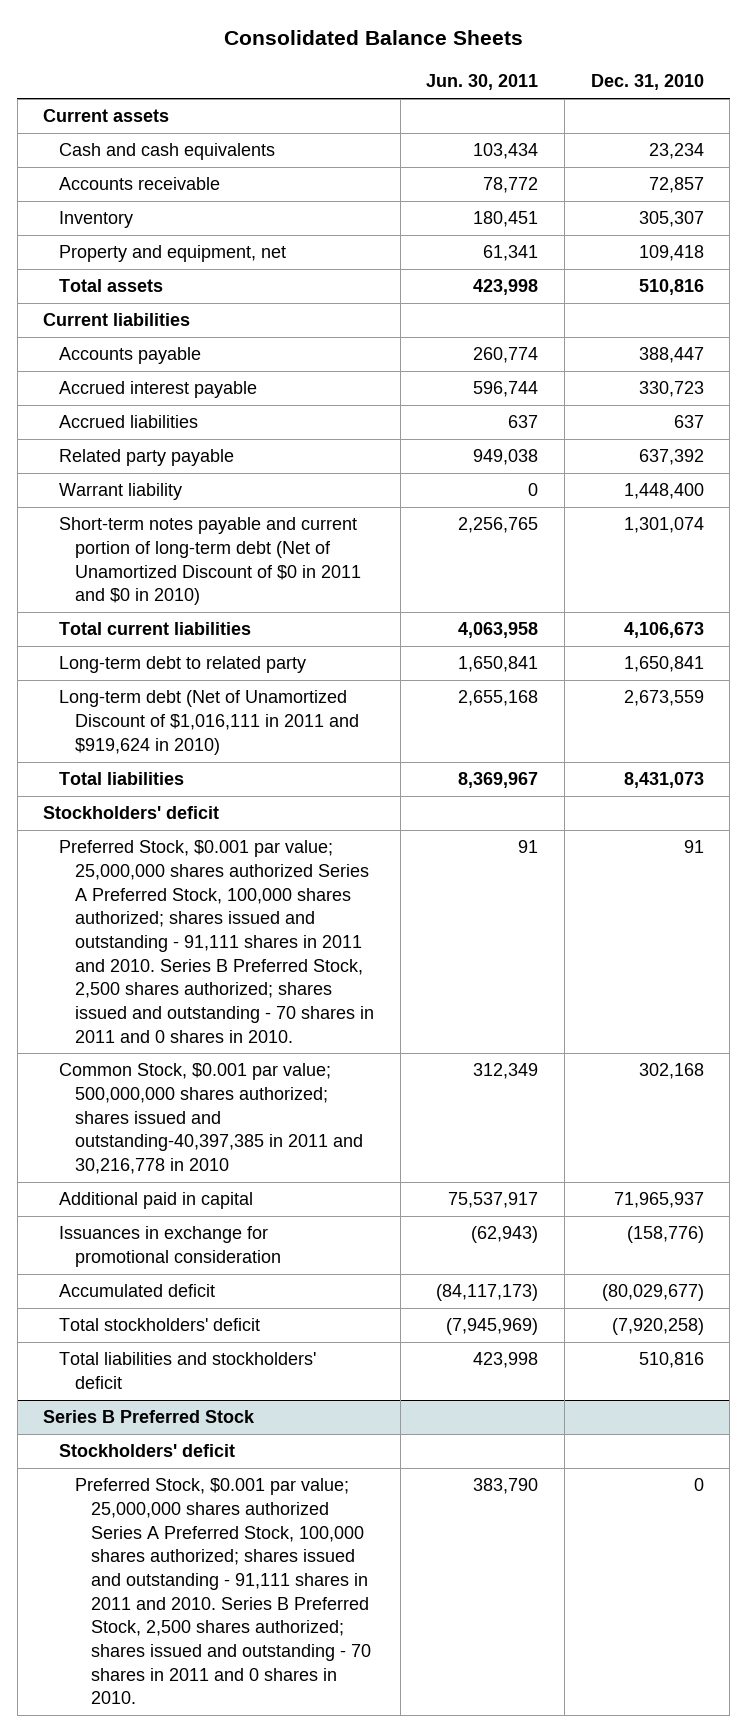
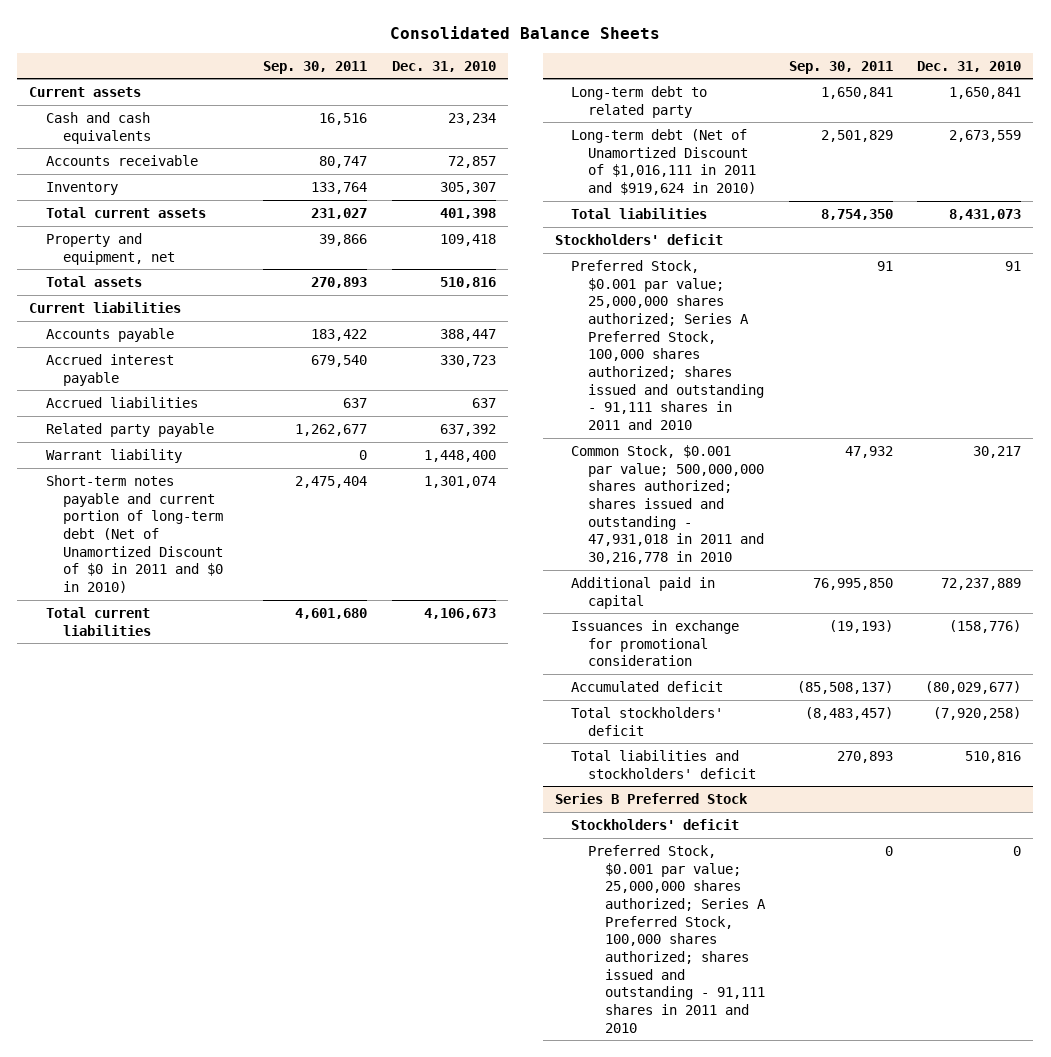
- | Jun. 30, 2011 | Dec. 31, 2010
+ | Sep. 30, 2011 | Dec. 31, 2010
+ Total current assets | 231,027 | 401,398
- Preferred Stock, $0.001 par value; 25,000,000 shares authorized Series A Preferred Stock, 100,000 shares authorized; shares issued and outstanding - 91,111 shares in 2011 and 2010. Series B Preferred Stock, 2,500 shares authorized; shares issued and outstanding - 70 shares in 2011 and 0 shares in 2010. | 91 | 91
- Common Stock, $0.001 par value; 500,000,000 shares authorized; shares issued and outstanding-40,397,385 in 2011 and 30,216,778 in 2010 | 312,349 | 302,168
- Additional paid in capital | 75,537,917 | 71,965,937
+ Preferred Stock, $0.001 par value; 25,000,000 shares authorized; Series A Preferred Stock, 100,000 shares authorized; shares issued and outstanding - 91,111 shares in 2011 and 2010 | 91 | 91
+ Common Stock, $0.001 par value; 500,000,000 shares authorized; shares issued and outstanding - 47,931,018 in 2011 and 30,216,778 in 2010 | 47,932 | 30,217
+ Additional paid in capital | 76,995,850 | 72,237,889
@ Series B Preferred Stock
- Preferred Stock, $0.001 par value; 25,000,000 shares authorized Series A Preferred Stock, 100,000 shares authorized; shares issued and outstanding - 91,111 shares in 2011 and 2010. Series B Preferred Stock, 2,500 shares authorized; shares issued and outstanding - 70 shares in 2011 and 0 shares in 2010. | 383,790 | 0
+ Preferred Stock, $0.001 par value; 25,000,000 shares authorized; Series A Preferred Stock, 100,000 shares authorized; shares issued and outstanding - 91,111 shares in 2011 and 2010 | 0 | 0

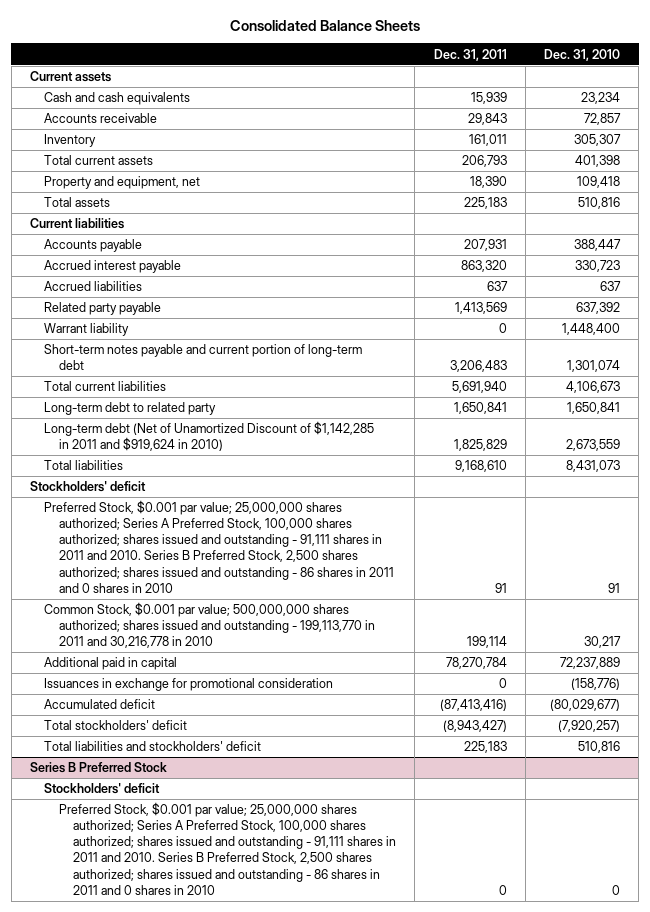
- | Sep. 30, 2011 | Dec. 31, 2010
+ | Dec. 31, 2011 | Dec. 31, 2010
- Short-term notes payable and current portion of long-term debt (Net of Unamortized Discount of $0 in 2011 and $0 in 2010) | 2,475,404 | 1,301,074
+ Short-term notes payable and current portion of long-term debt | 3,206,483 | 1,301,074
- Long-term debt (Net of Unamortized Discount of $1,016,111 in 2011 and $919,624 in 2010) | 2,501,829 | 2,673,559
+ Long-term debt (Net of Unamortized Discount of $1,142,285 in 2011 and $919,624 in 2010) | 1,825,829 | 2,673,559
- Preferred Stock, $0.001 par value; 25,000,000 shares authorized; Series A Preferred Stock, 100,000 shares authorized; shares issued and outstanding - 91,111 shares in 2011 and 2010 | 91 | 91
- Common Stock, $0.001 par value; 500,000,000 shares authorized; shares issued and outstanding - 47,931,018 in 2011 and 30,216,778 in 2010 | 47,932 | 30,217
+ Preferred Stock, $0.001 par value; 25,000,000 shares authorized; Series A Preferred Stock, 100,000 shares authorized; shares issued and outstanding - 91,111 shares in 2011 and 2010. Series B Preferred Stock, 2,500 shares authorized; shares issued and outstanding - 86 shares in 2011 and 0 shares in 2010 | 91 | 91
+ Common Stock, $0.001 par value; 500,000,000 shares authorized; shares issued and outstanding - 199,113,770 in 2011 and 30,216,778 in 2010 | 199,114 | 30,217
- Total stockholders' deficit | (8,483,457) | (7,920,258)
+ Total stockholders' deficit | (8,943,427) | (7,920,257)
@ Series B Preferred Stock
- Preferred Stock, $0.001 par value; 25,000,000 shares authorized; Series A Preferred Stock, 100,000 shares authorized; shares issued and outstanding - 91,111 shares in 2011 and 2010 | 0 | 0
+ Preferred Stock, $0.001 par value; 25,000,000 shares authorized; Series A Preferred Stock, 100,000 shares authorized; shares issued and outstanding - 91,111 shares in 2011 and 2010. Series B Preferred Stock, 2,500 shares authorized; shares issued and outstanding - 86 shares in 2011 and 0 shares in 2010 | 0 | 0

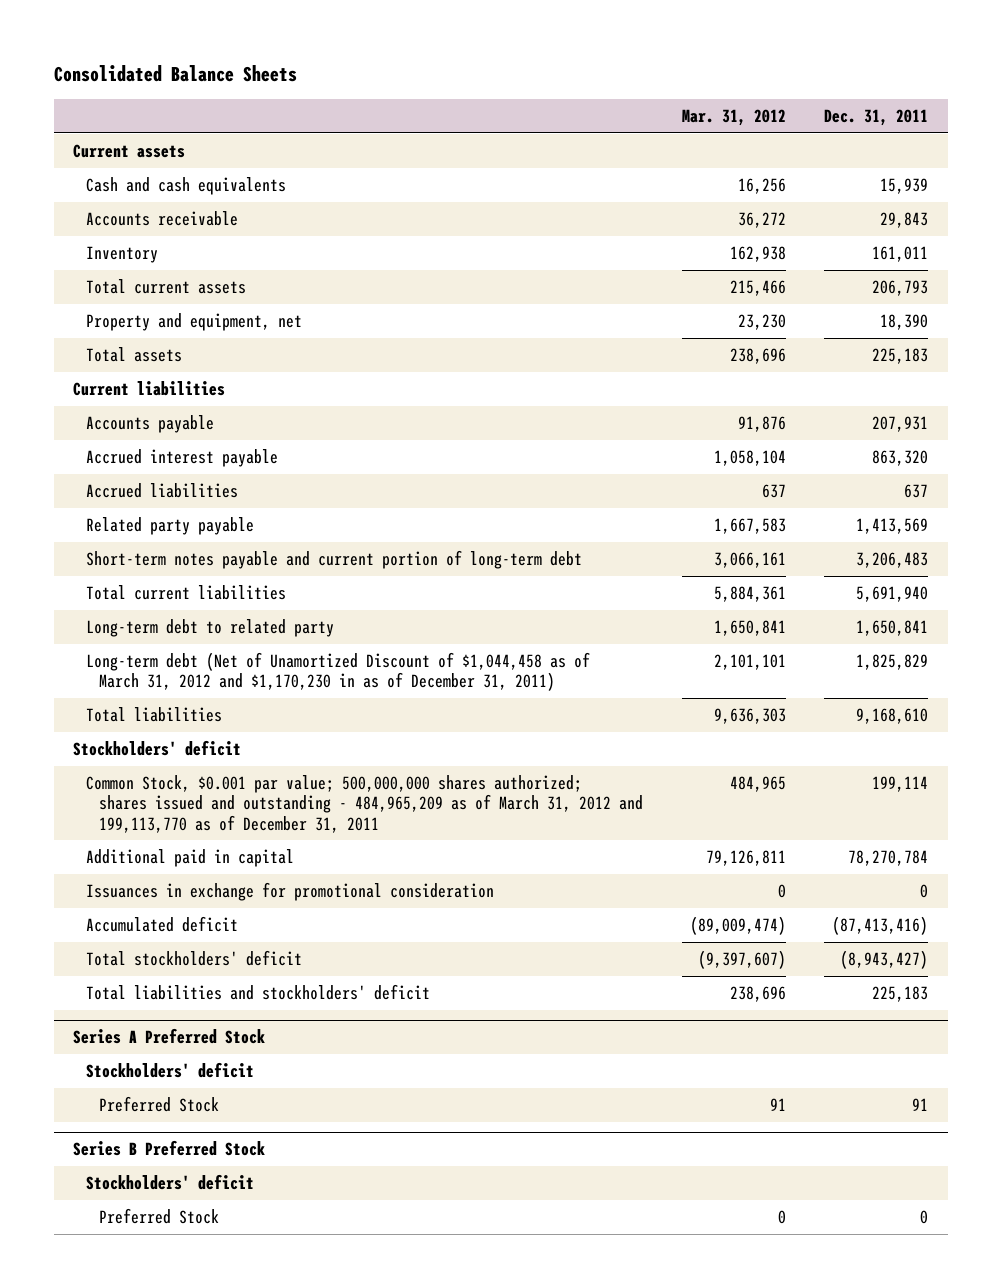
- | Dec. 31, 2011 | Dec. 31, 2010
+ | Mar. 31, 2012 | Dec. 31, 2011
- Warrant liability | 0 | 1,448,400
- Long-term debt (Net of Unamortized Discount of $1,142,285 in 2011 and $919,624 in 2010) | 1,825,829 | 2,673,559
+ Long-term debt (Net of Unamortized Discount of $1,044,458 as of March 31, 2012 and $1,170,230 in as of December 31, 2011) | 2,101,101 | 1,825,829
- Preferred Stock, $0.001 par value; 25,000,000 shares authorized; Series A Preferred Stock, 100,000 shares authorized; shares issued and outstanding - 91,111 shares in 2011 and 2010. Series B Preferred Stock, 2,500 shares authorized; shares issued and outstanding - 86 shares in 2011 and 0 shares in 2010 | 91 | 91
- Common Stock, $0.001 par value; 500,000,000 shares authorized; shares issued and outstanding - 199,113,770 in 2011 and 30,216,778 in 2010 | 199,114 | 30,217
+ Common Stock, $0.001 par value; 500,000,000 shares authorized; shares issued and outstanding - 484,965,209 as of March 31, 2012 and 199,113,770 as of December 31, 2011 | 484,965 | 199,114
+ Series A Preferred Stock
+ Stockholders' deficit
+ Preferred Stock | 91 | 91
@ Series B Preferred Stock
- Preferred Stock, $0.001 par value; 25,000,000 shares authorized; Series A Preferred Stock, 100,000 shares authorized; shares issued and outstanding - 91,111 shares in 2011 and 2010. Series B Preferred Stock, 2,500 shares authorized; shares issued and outstanding - 86 shares in 2011 and 0 shares in 2010 | 0 | 0
+ Preferred Stock | 0 | 0

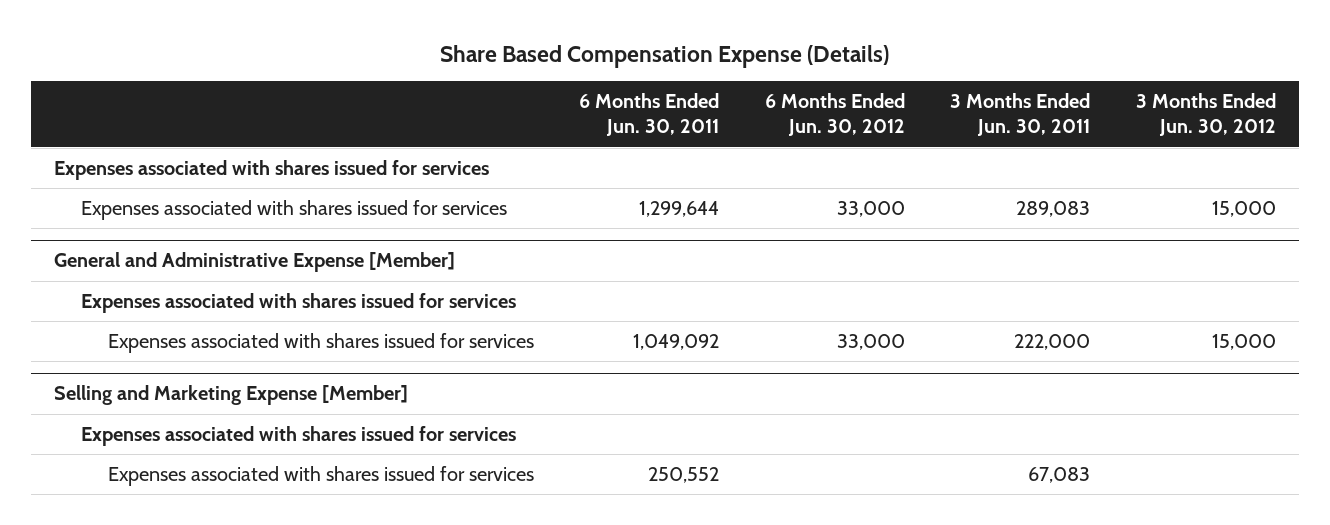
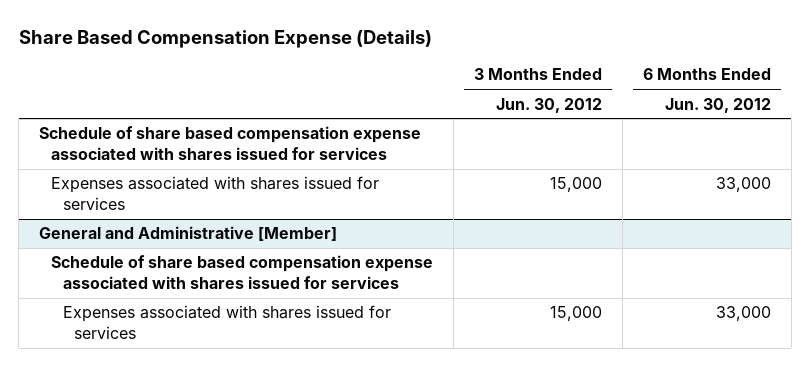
- | 6 Months Ended Jun. 30, 2011 | 6 Months Ended Jun. 30, 2012 | 3 Months Ended Jun. 30, 2011 | 3 Months Ended Jun. 30, 2012
+ | 3 Months Ended Jun. 30, 2012 | 6 Months Ended Jun. 30, 2012
- Expenses associated with shares issued for services
+ Schedule of share based compensation expense associated with shares issued for services
- General and Administrative Expense [Member]
- Expenses associated with shares issued for services
+ General and Administrative [Member]
+ Schedule of share based compensation expense associated with shares issued for services
- Selling and Marketing Expense [Member]
- Expenses associated with shares issued for services
- Expenses associated with shares issued for services | 250,552 | | 67,083 |

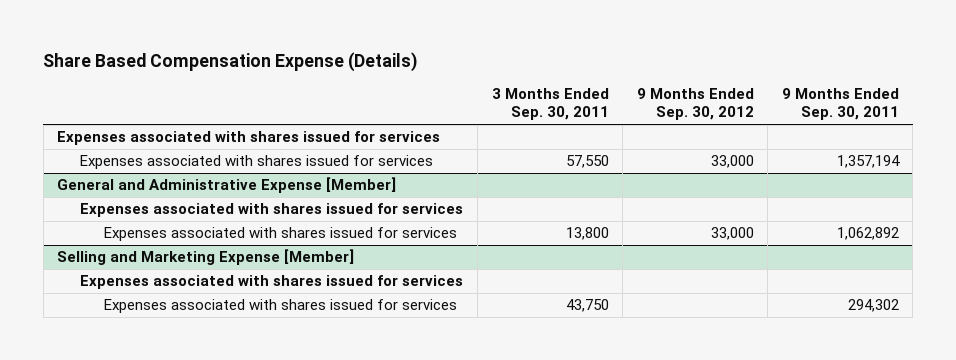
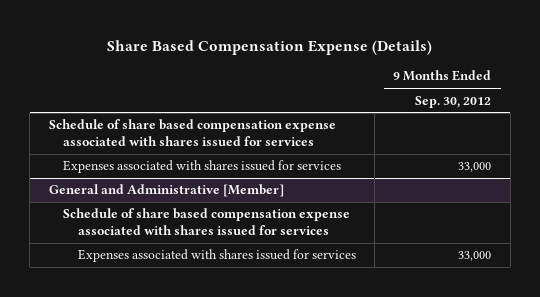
- | 3 Months Ended Sep. 30, 2011 | 9 Months Ended Sep. 30, 2012 | 9 Months Ended Sep. 30, 2011
+ | 9 Months Ended Sep. 30, 2012
- Expenses associated with shares issued for services
+ Schedule of share based compensation expense associated with shares issued for services
- General and Administrative Expense [Member]
- Expenses associated with shares issued for services
+ General and Administrative [Member]
+ Schedule of share based compensation expense associated with shares issued for services
- Selling and Marketing Expense [Member]
- Expenses associated with shares issued for services
- Expenses associated with shares issued for services | 43,750 | | 294,302

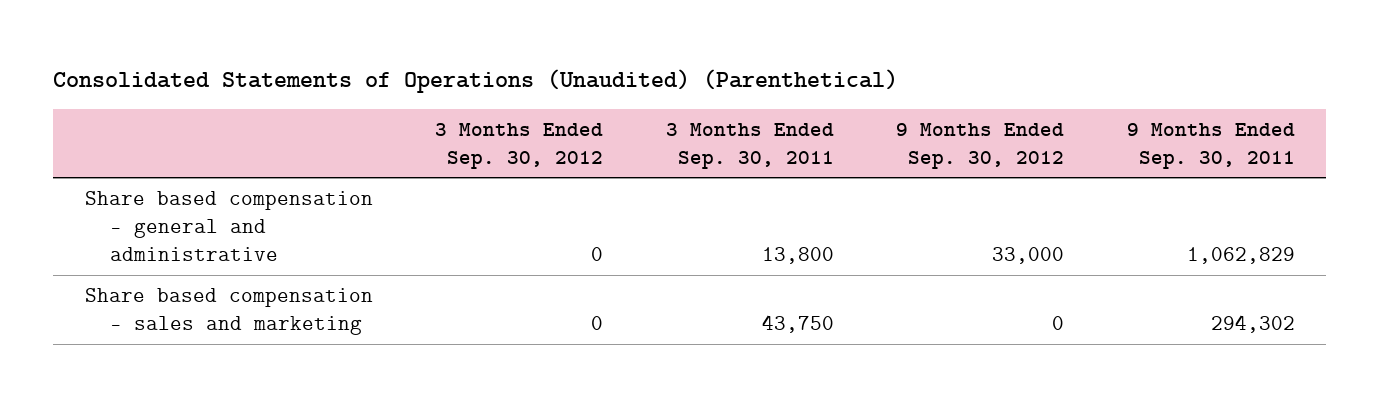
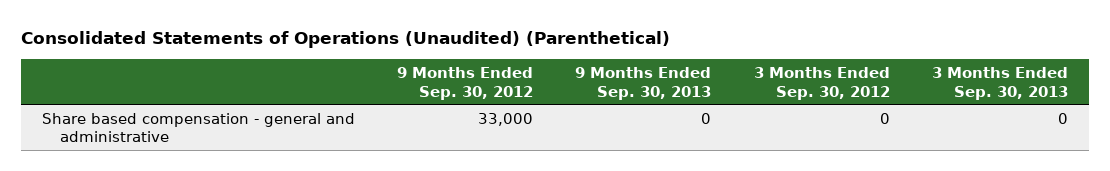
- | 3 Months Ended Sep. 30, 2012 | 3 Months Ended Sep. 30, 2011 | 9 Months Ended Sep. 30, 2012 | 9 Months Ended Sep. 30, 2011
+ | 9 Months Ended Sep. 30, 2012 | 9 Months Ended Sep. 30, 2013 | 3 Months Ended Sep. 30, 2012 | 3 Months Ended Sep. 30, 2013
- Share based compensation - sales and marketing | 0 | 43,750 | 0 | 294,302

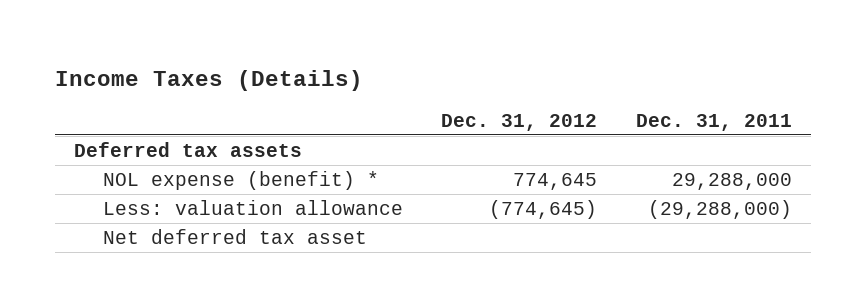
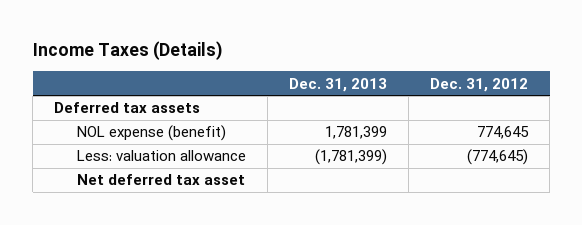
- | Dec. 31, 2012 | Dec. 31, 2011
+ | Dec. 31, 2013 | Dec. 31, 2012
- NOL expense (benefit) * | 774,645 | 29,288,000
+ NOL expense (benefit) | 1,781,399 | 774,645

